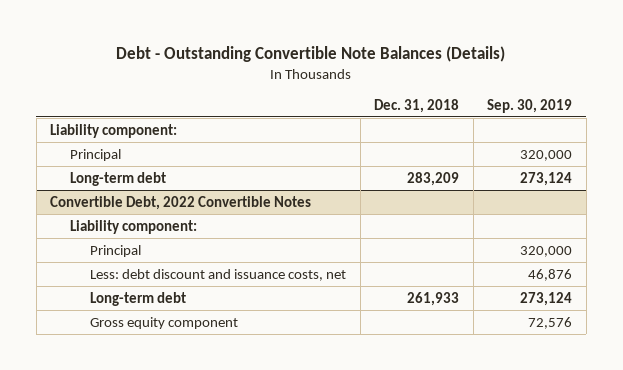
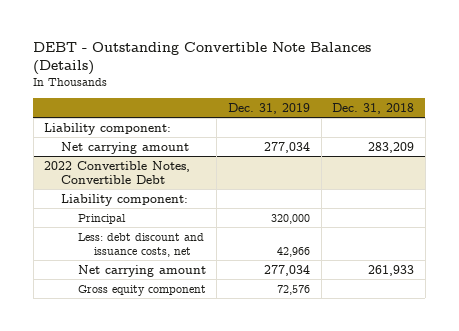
- Debt - Outstanding Convertible Note Balances (Details)
+ DEBT - Outstanding Convertible Note Balances (Details)
- | Dec. 31, 2018 | Sep. 30, 2019
+ | Dec. 31, 2019 | Dec. 31, 2018
- Principal | | 320,000
- Long-term debt | 283,209 | 273,124
- Convertible Debt, 2022 Convertible Notes
+ Net carrying amount | 277,034 | 283,209
+ 2022 Convertible Notes, Convertible Debt
- Long-term debt | 261,933 | 273,124
+ Net carrying amount | 277,034 | 261,933

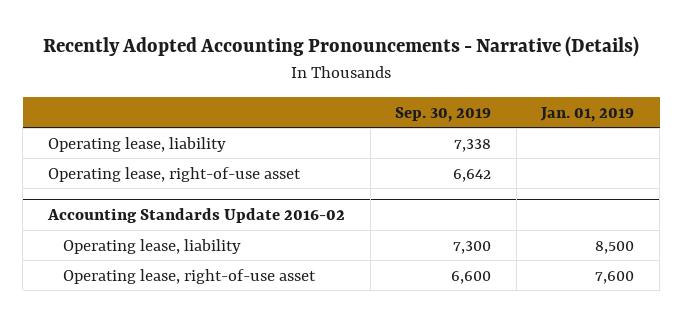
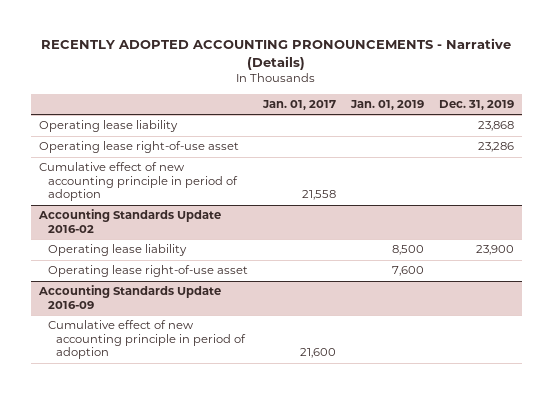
- Recently Adopted Accounting Pronouncements - Narrative (Details)
+ RECENTLY ADOPTED ACCOUNTING PRONOUNCEMENTS - Narrative (Details)
- | Sep. 30, 2019 | Jan. 01, 2019
+ | Jan. 01, 2017 | Jan. 01, 2019 | Dec. 31, 2019
- Operating lease, liability | 7,338 |
- Operating lease, right-of-use asset | 6,642 |
+ Operating lease liability | | | 23,868
+ Operating lease right-of-use asset | | | 23,286
+ Cumulative effect of new accounting principle in period of adoption | 21,558 | |
@ Accounting Standards Update 2016-02
- Operating lease, liability | 7,300 | 8,500
- Operating lease, right-of-use asset | 6,600 | 7,600
+ Operating lease liability | | 8,500 | 23,900
+ Operating lease right-of-use asset | | 7,600 |
+ Accounting Standards Update 2016-09
+ Cumulative effect of new accounting principle in period of adoption | 21,600 | |

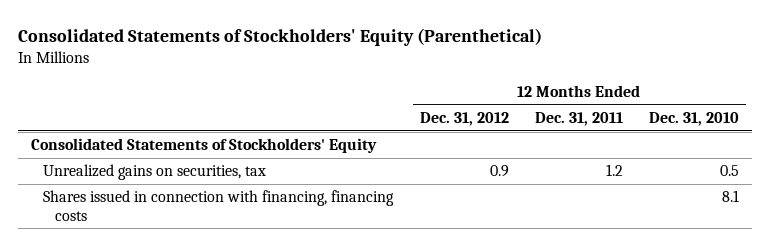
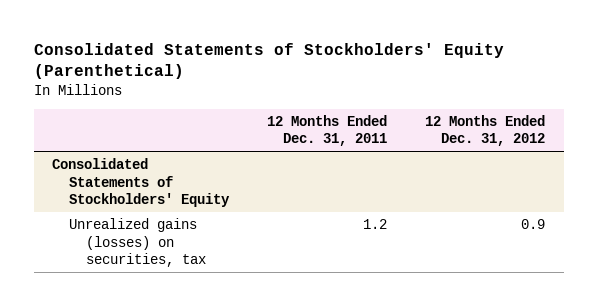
- | 12 Months Ended Dec. 31, 2012 | 12 Months Ended Dec. 31, 2011 | 12 Months Ended Dec. 31, 2010
+ | 12 Months Ended Dec. 31, 2011 | 12 Months Ended Dec. 31, 2012
- Unrealized gains on securities, tax | 0.9 | 1.2 | 0.5
- Shares issued in connection with financing, financing costs | | | 8.1
+ Unrealized gains (losses) on securities, tax | 1.2 | 0.9

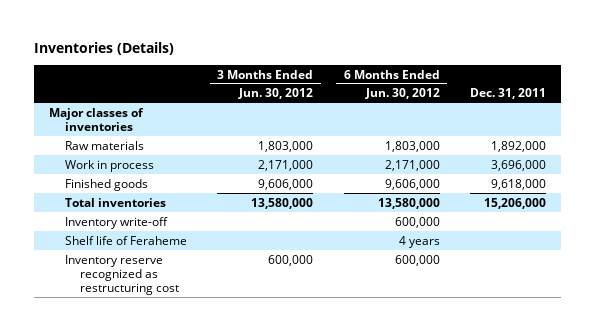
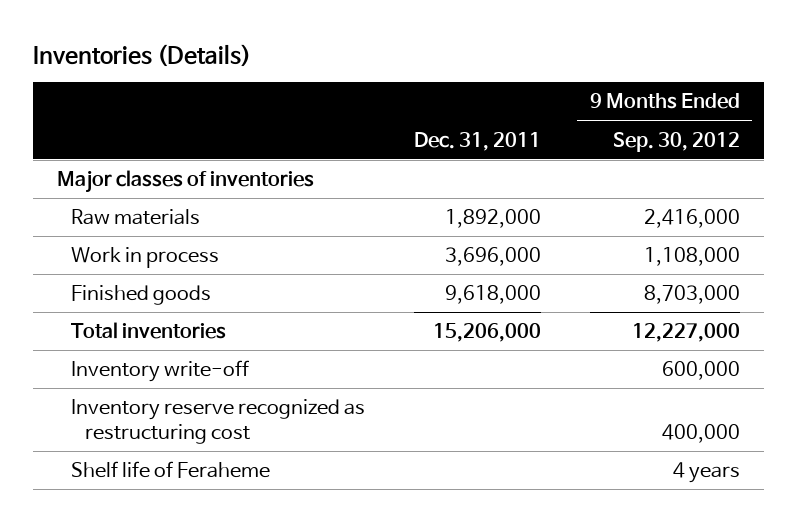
- | 3 Months Ended Jun. 30, 2012 | 6 Months Ended Jun. 30, 2012 | Dec. 31, 2011
+ | Dec. 31, 2011 | 9 Months Ended Sep. 30, 2012
moved down: Shelf life of Feraheme | | 4 years

